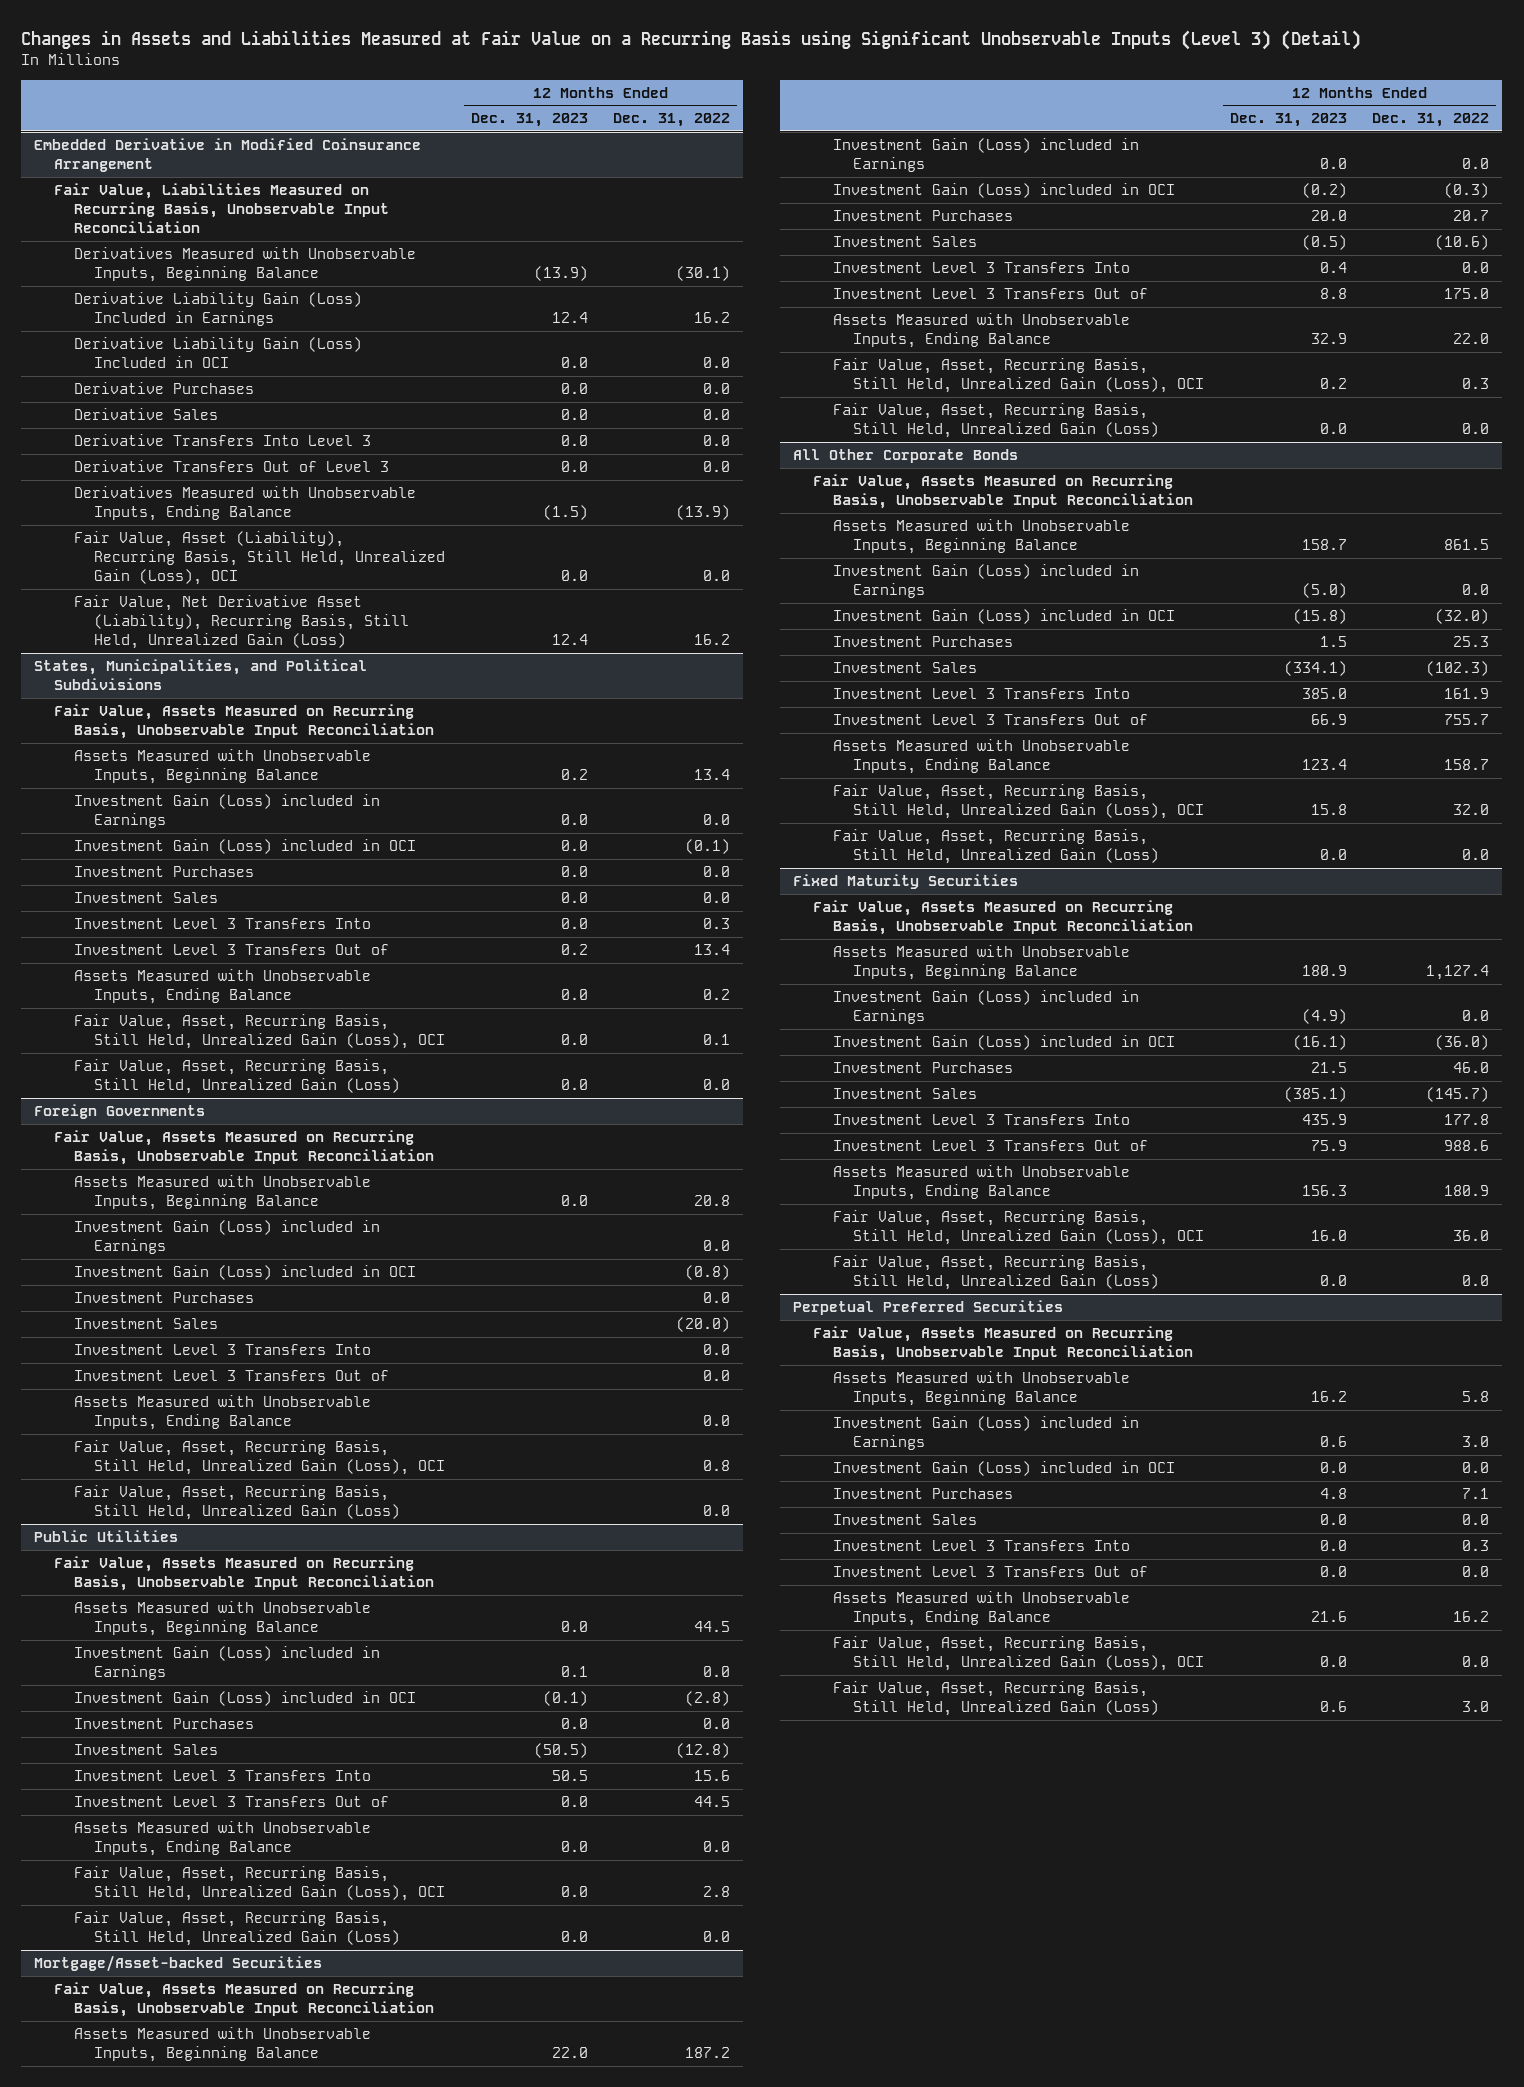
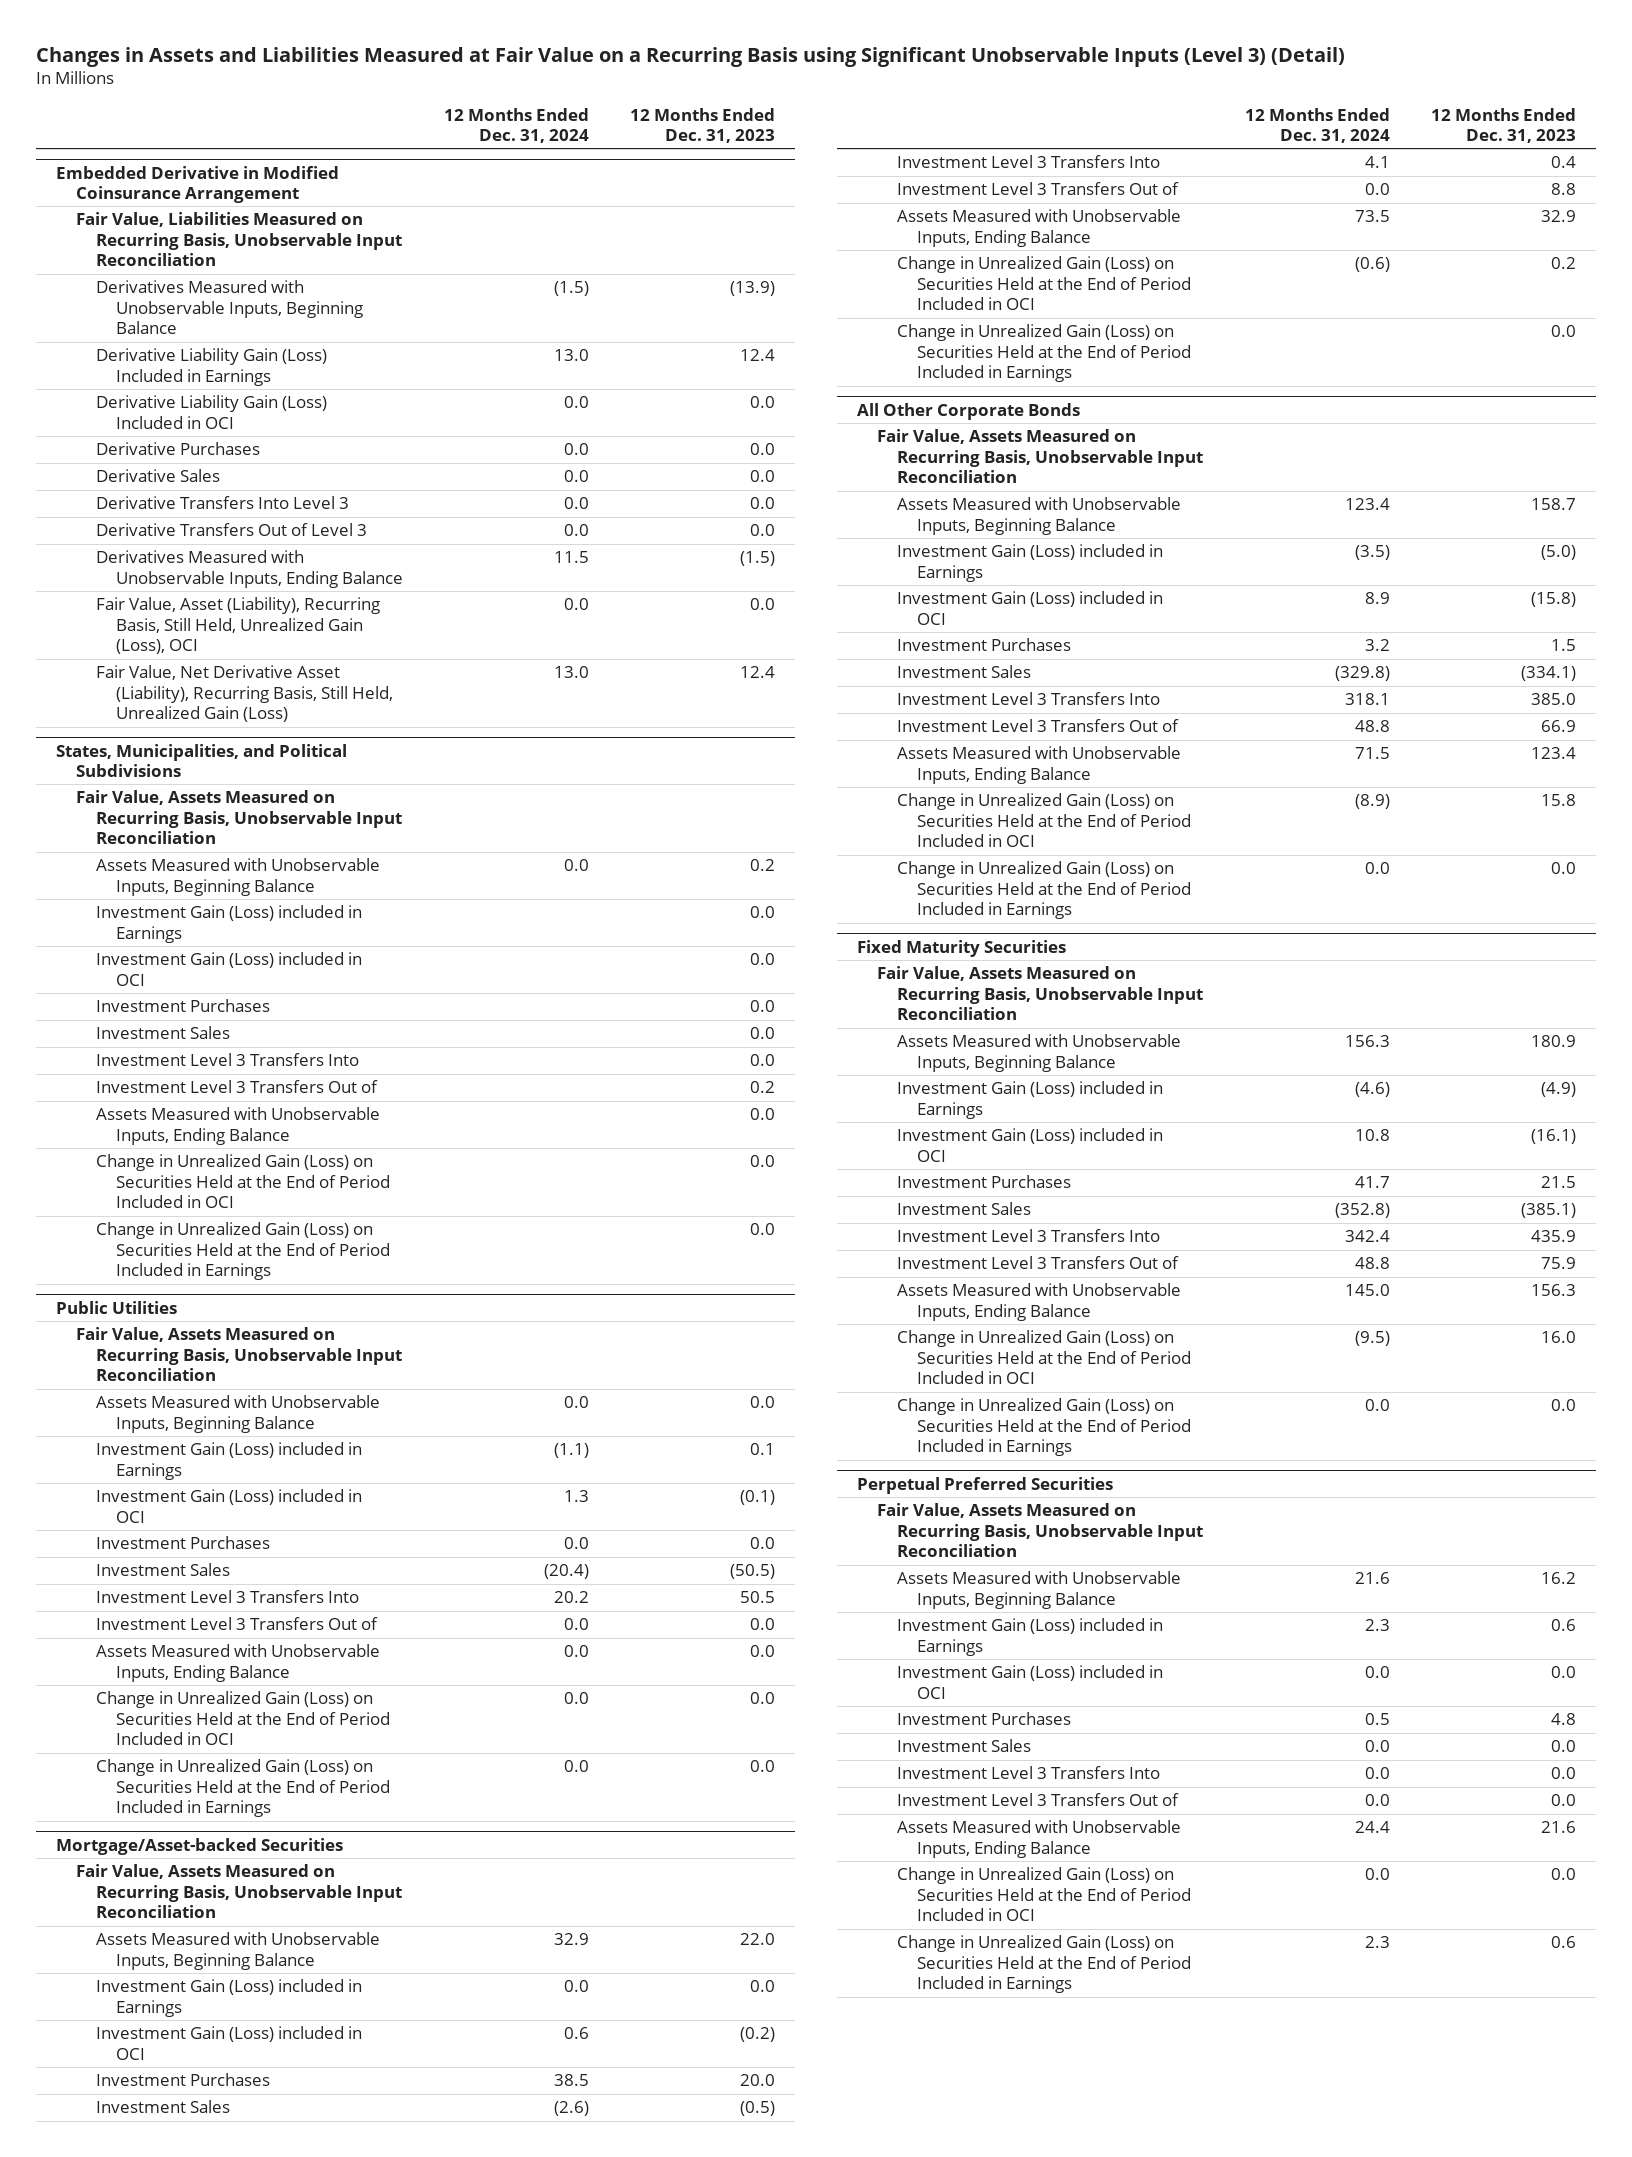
- | 12 Months Ended Dec. 31, 2023 | 12 Months Ended Dec. 31, 2022
+ | 12 Months Ended Dec. 31, 2024 | 12 Months Ended Dec. 31, 2023
@ States, Municipalities, and Political Subdivisions
- Fair Value, Asset, Recurring Basis, Still Held, Unrealized Gain (Loss), OCI | 0.0 | 0.1
- Fair Value, Asset, Recurring Basis, Still Held, Unrealized Gain (Loss) | 0.0 | 0.0
- Foreign Governments
- Fair Value, Assets Measured on Recurring Basis, Unobservable Input Reconciliation
- Assets Measured with Unobservable Inputs, Beginning Balance | 0.0 | 20.8
- Investment Gain (Loss) included in Earnings | | 0.0
- Investment Gain (Loss) included in OCI | | (0.8)
- Investment Purchases | | 0.0
- Investment Sales | | (20.0)
- Investment Level 3 Transfers Into | | 0.0
- Investment Level 3 Transfers Out of | | 0.0
- Assets Measured with Unobservable Inputs, Ending Balance | | 0.0
- Fair Value, Asset, Recurring Basis, Still Held, Unrealized Gain (Loss), OCI | | 0.8
- Fair Value, Asset, Recurring Basis, Still Held, Unrealized Gain (Loss) | | 0.0
@ States, Municipalities, and Political Subdivisions
+ Change in Unrealized Gain (Loss) on Securities Held at the End of Period Included in OCI | | 0.0
+ Change in Unrealized Gain (Loss) on Securities Held at the End of Period Included in Earnings | | 0.0
@ Public Utilities
- Fair Value, Asset, Recurring Basis, Still Held, Unrealized Gain (Loss), OCI | 0.0 | 2.8
- Fair Value, Asset, Recurring Basis, Still Held, Unrealized Gain (Loss) | 0.0 | 0.0
+ Change in Unrealized Gain (Loss) on Securities Held at the End of Period Included in OCI | 0.0 | 0.0
+ Change in Unrealized Gain (Loss) on Securities Held at the End of Period Included in Earnings | 0.0 | 0.0
@ Mortgage/Asset-backed Securities
- Fair Value, Asset, Recurring Basis, Still Held, Unrealized Gain (Loss), OCI | 0.2 | 0.3
- Fair Value, Asset, Recurring Basis, Still Held, Unrealized Gain (Loss) | 0.0 | 0.0
+ Change in Unrealized Gain (Loss) on Securities Held at the End of Period Included in OCI | (0.6) | 0.2
+ Change in Unrealized Gain (Loss) on Securities Held at the End of Period Included in Earnings | | 0.0
@ All Other Corporate Bonds
- Fair Value, Asset, Recurring Basis, Still Held, Unrealized Gain (Loss), OCI | 15.8 | 32.0
- Fair Value, Asset, Recurring Basis, Still Held, Unrealized Gain (Loss) | 0.0 | 0.0
+ Change in Unrealized Gain (Loss) on Securities Held at the End of Period Included in OCI | (8.9) | 15.8
+ Change in Unrealized Gain (Loss) on Securities Held at the End of Period Included in Earnings | 0.0 | 0.0
@ Fixed Maturity Securities
- Fair Value, Asset, Recurring Basis, Still Held, Unrealized Gain (Loss), OCI | 16.0 | 36.0
- Fair Value, Asset, Recurring Basis, Still Held, Unrealized Gain (Loss) | 0.0 | 0.0
+ Change in Unrealized Gain (Loss) on Securities Held at the End of Period Included in OCI | (9.5) | 16.0
+ Change in Unrealized Gain (Loss) on Securities Held at the End of Period Included in Earnings | 0.0 | 0.0
@ Perpetual Preferred Securities
- Fair Value, Asset, Recurring Basis, Still Held, Unrealized Gain (Loss), OCI | 0.0 | 0.0
- Fair Value, Asset, Recurring Basis, Still Held, Unrealized Gain (Loss) | 0.6 | 3.0
+ Change in Unrealized Gain (Loss) on Securities Held at the End of Period Included in OCI | 0.0 | 0.0
+ Change in Unrealized Gain (Loss) on Securities Held at the End of Period Included in Earnings | 2.3 | 0.6

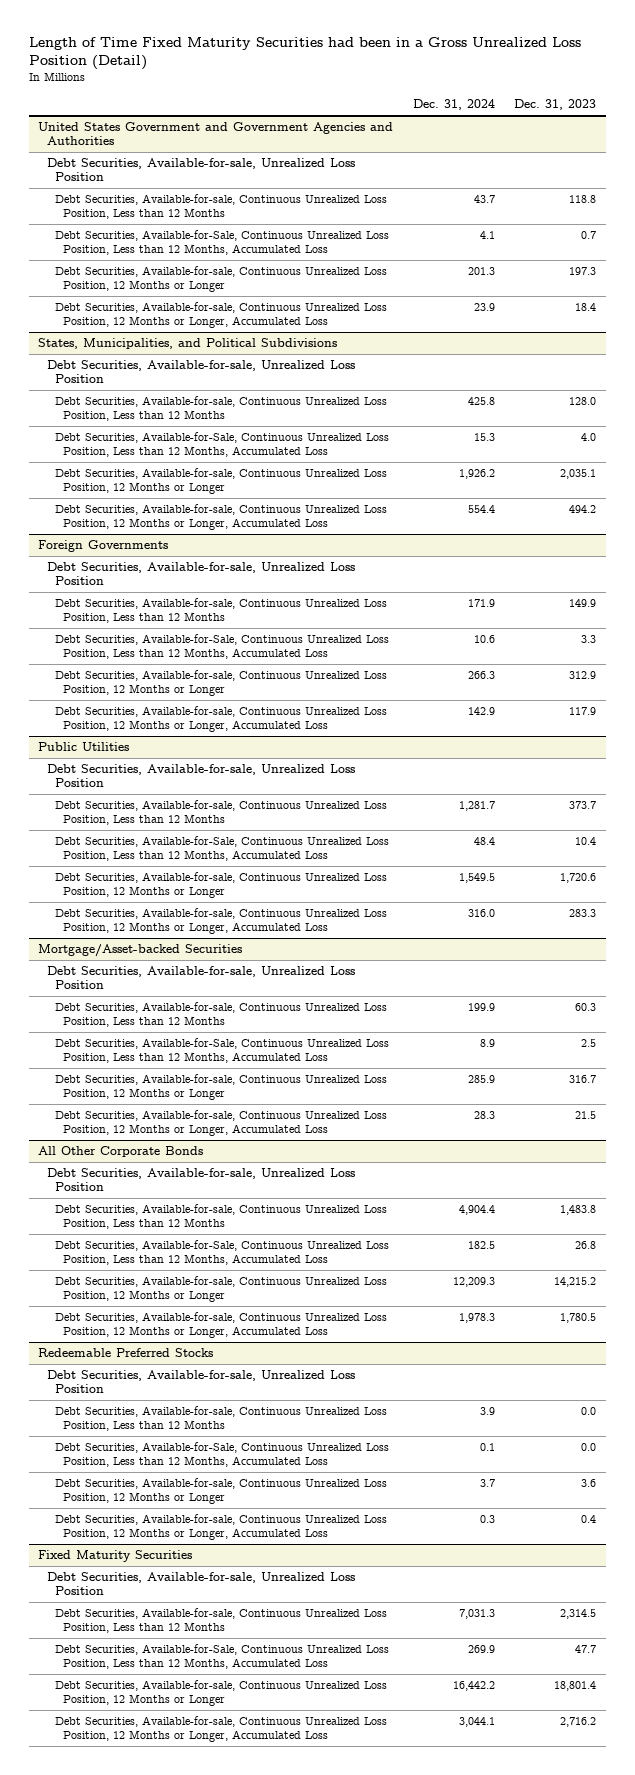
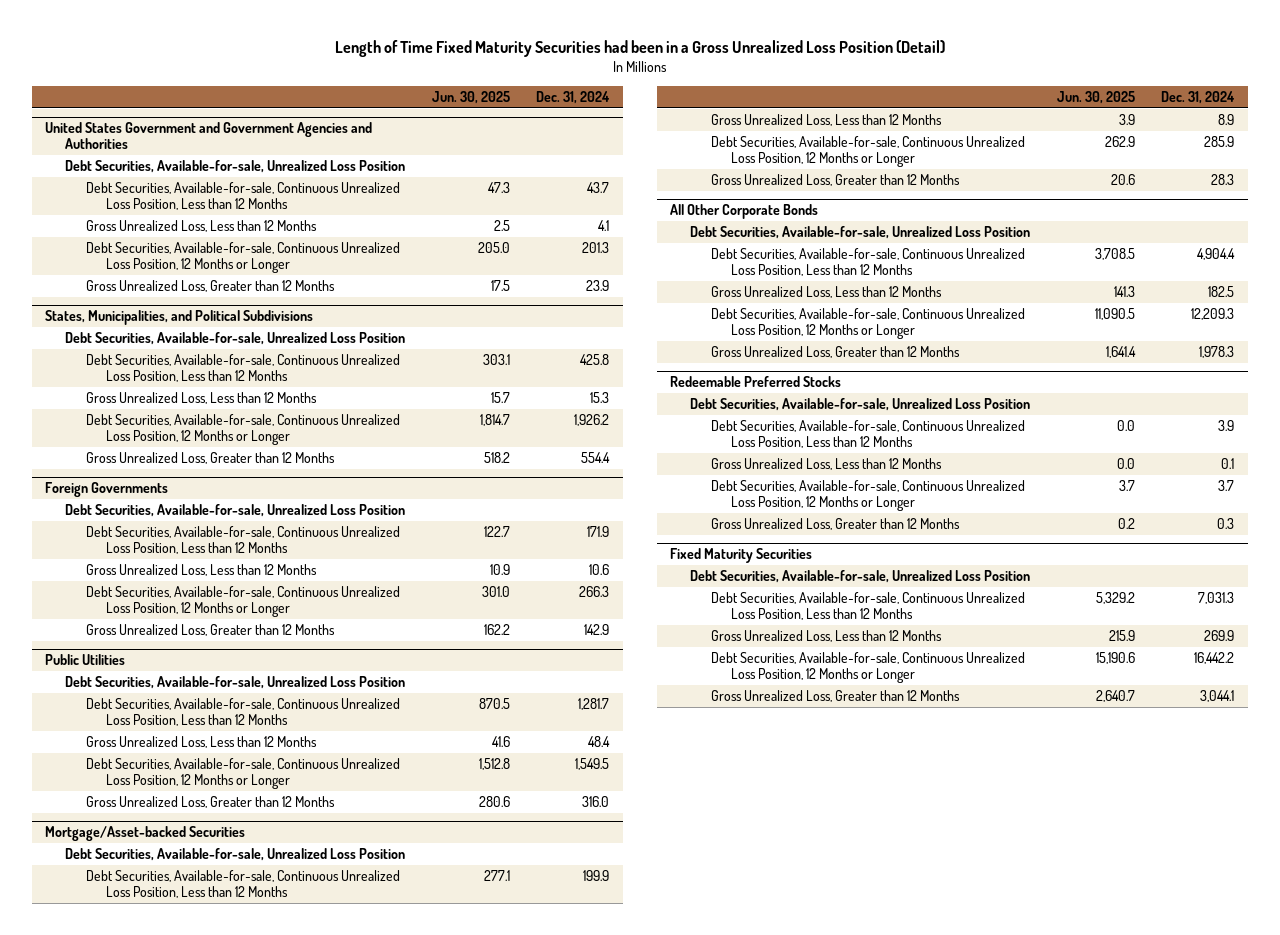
- | Dec. 31, 2024 | Dec. 31, 2023
+ | Jun. 30, 2025 | Dec. 31, 2024
@ United States Government and Government Agencies and Authorities
- Debt Securities, Available-for-Sale, Continuous Unrealized Loss Position, Less than 12 Months, Accumulated Loss | 4.1 | 0.7
+ Gross Unrealized Loss, Less than 12 Months | 2.5 | 4.1
- Debt Securities, Available-for-sale, Continuous Unrealized Loss Position, 12 Months or Longer, Accumulated Loss | 23.9 | 18.4
+ Gross Unrealized Loss, Greater than 12 Months | 17.5 | 23.9
@ States, Municipalities, and Political Subdivisions
- Debt Securities, Available-for-Sale, Continuous Unrealized Loss Position, Less than 12 Months, Accumulated Loss | 15.3 | 4.0
+ Gross Unrealized Loss, Less than 12 Months | 15.7 | 15.3
- Debt Securities, Available-for-sale, Continuous Unrealized Loss Position, 12 Months or Longer, Accumulated Loss | 554.4 | 494.2
+ Gross Unrealized Loss, Greater than 12 Months | 518.2 | 554.4
@ Foreign Governments
- Debt Securities, Available-for-Sale, Continuous Unrealized Loss Position, Less than 12 Months, Accumulated Loss | 10.6 | 3.3
+ Gross Unrealized Loss, Less than 12 Months | 10.9 | 10.6
- Debt Securities, Available-for-sale, Continuous Unrealized Loss Position, 12 Months or Longer, Accumulated Loss | 142.9 | 117.9
+ Gross Unrealized Loss, Greater than 12 Months | 162.2 | 142.9
@ Public Utilities
- Debt Securities, Available-for-Sale, Continuous Unrealized Loss Position, Less than 12 Months, Accumulated Loss | 48.4 | 10.4
+ Gross Unrealized Loss, Less than 12 Months | 41.6 | 48.4
- Debt Securities, Available-for-sale, Continuous Unrealized Loss Position, 12 Months or Longer, Accumulated Loss | 316.0 | 283.3
+ Gross Unrealized Loss, Greater than 12 Months | 280.6 | 316.0
@ Mortgage/Asset-backed Securities
- Debt Securities, Available-for-Sale, Continuous Unrealized Loss Position, Less than 12 Months, Accumulated Loss | 8.9 | 2.5
+ Gross Unrealized Loss, Less than 12 Months | 3.9 | 8.9
- Debt Securities, Available-for-sale, Continuous Unrealized Loss Position, 12 Months or Longer, Accumulated Loss | 28.3 | 21.5
+ Gross Unrealized Loss, Greater than 12 Months | 20.6 | 28.3
@ All Other Corporate Bonds
- Debt Securities, Available-for-Sale, Continuous Unrealized Loss Position, Less than 12 Months, Accumulated Loss | 182.5 | 26.8
+ Gross Unrealized Loss, Less than 12 Months | 141.3 | 182.5
- Debt Securities, Available-for-sale, Continuous Unrealized Loss Position, 12 Months or Longer, Accumulated Loss | 1,978.3 | 1,780.5
+ Gross Unrealized Loss, Greater than 12 Months | 1,641.4 | 1,978.3
@ Redeemable Preferred Stocks
- Debt Securities, Available-for-Sale, Continuous Unrealized Loss Position, Less than 12 Months, Accumulated Loss | 0.1 | 0.0
+ Gross Unrealized Loss, Less than 12 Months | 0.0 | 0.1
- Debt Securities, Available-for-sale, Continuous Unrealized Loss Position, 12 Months or Longer, Accumulated Loss | 0.3 | 0.4
+ Gross Unrealized Loss, Greater than 12 Months | 0.2 | 0.3
@ Fixed Maturity Securities
- Debt Securities, Available-for-Sale, Continuous Unrealized Loss Position, Less than 12 Months, Accumulated Loss | 269.9 | 47.7
+ Gross Unrealized Loss, Less than 12 Months | 215.9 | 269.9
- Debt Securities, Available-for-sale, Continuous Unrealized Loss Position, 12 Months or Longer, Accumulated Loss | 3,044.1 | 2,716.2
+ Gross Unrealized Loss, Greater than 12 Months | 2,640.7 | 3,044.1

